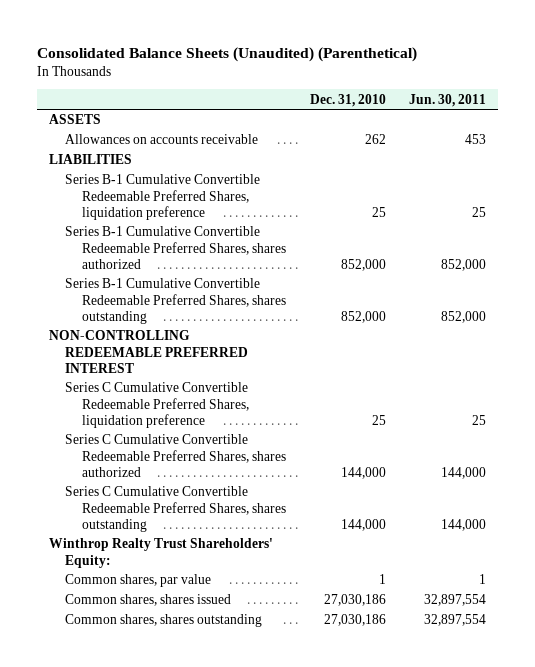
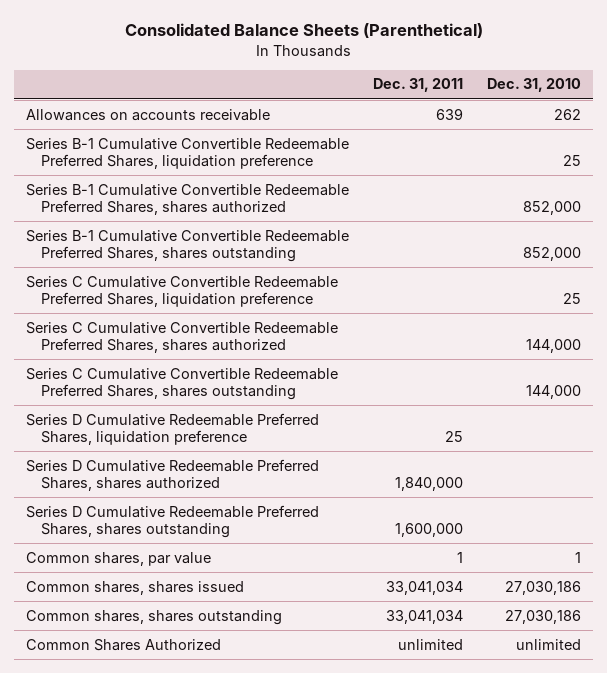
- Consolidated Balance Sheets (Unaudited) (Parenthetical)
+ Consolidated Balance Sheets (Parenthetical)
- | Dec. 31, 2010 | Jun. 30, 2011
+ | Dec. 31, 2011 | Dec. 31, 2010
- ASSETS
- LIABILITIES
- NON-CONTROLLING REDEEMABLE PREFERRED INTEREST
- Winthrop Realty Trust Shareholders' Equity:
+ Series D Cumulative Redeemable Preferred Shares, liquidation preference | 25 |
+ Series D Cumulative Redeemable Preferred Shares, shares authorized | 1,840,000 |
+ Series D Cumulative Redeemable Preferred Shares, shares outstanding | 1,600,000 |
+ Common Shares Authorized | unlimited | unlimited

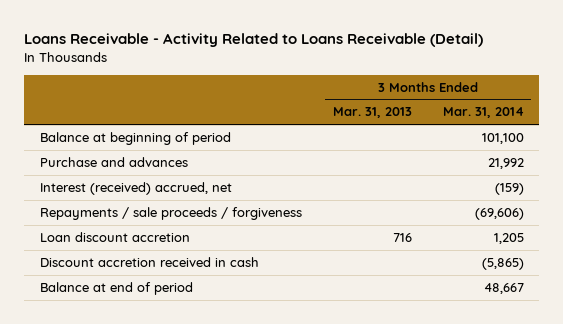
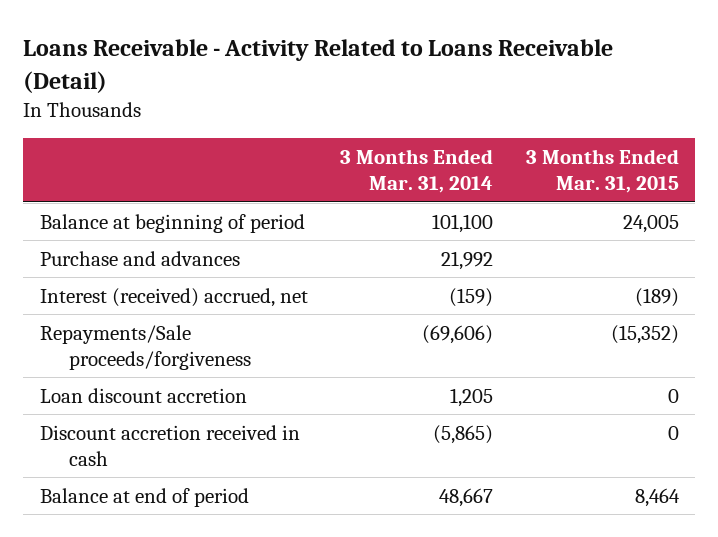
- | 3 Months Ended Mar. 31, 2013 | 3 Months Ended Mar. 31, 2014
+ | 3 Months Ended Mar. 31, 2014 | 3 Months Ended Mar. 31, 2015
- Repayments / sale proceeds / forgiveness | | (69,606)
+ Repayments/Sale proceeds/forgiveness | (69,606) | (15,352)

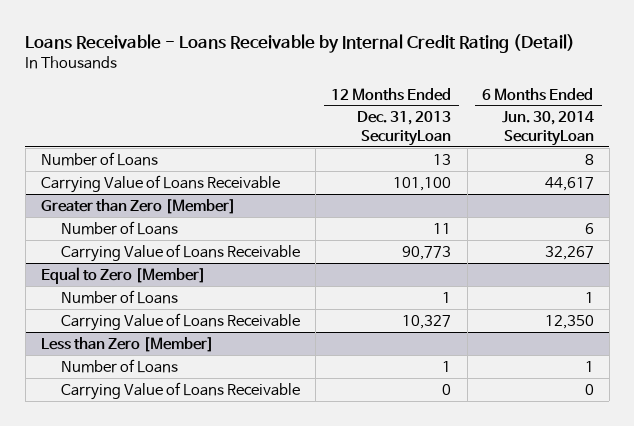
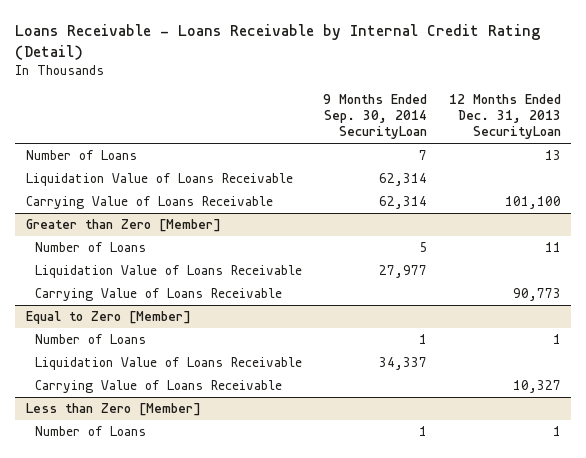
- | 12 Months Ended Dec. 31, 2013 SecurityLoan | 6 Months Ended Jun. 30, 2014 SecurityLoan
+ | 9 Months Ended Sep. 30, 2014 SecurityLoan | 12 Months Ended Dec. 31, 2013 SecurityLoan
+ Liquidation Value of Loans Receivable | 62,314 |
@ Greater than Zero [Member]
+ Liquidation Value of Loans Receivable | 27,977 |
@ Equal to Zero [Member]
+ Liquidation Value of Loans Receivable | 34,337 |
@ Less than Zero [Member]
- Carrying Value of Loans Receivable | 0 | 0

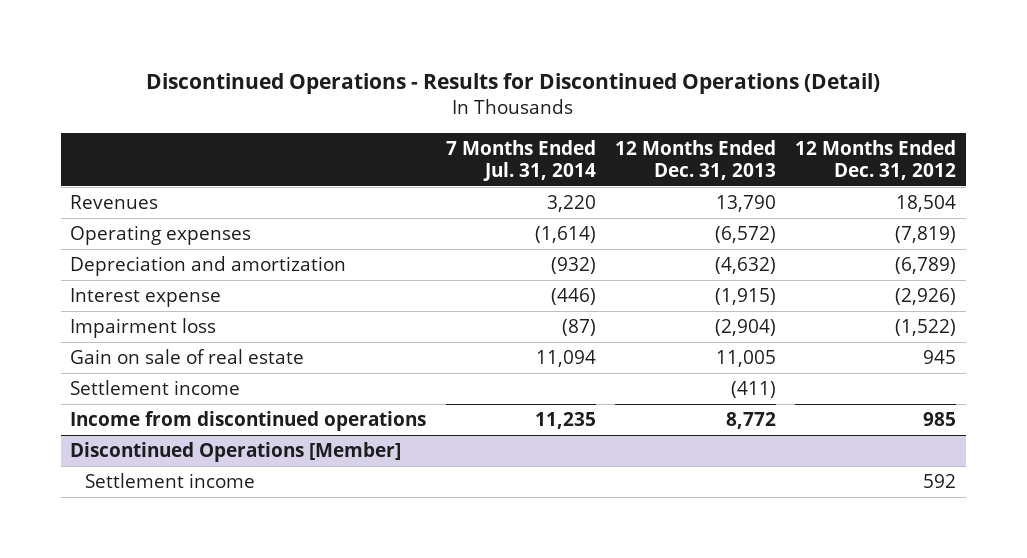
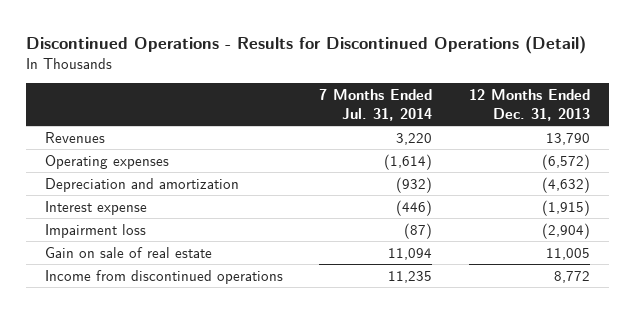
- | 7 Months Ended Jul. 31, 2014 | 12 Months Ended Dec. 31, 2013 | 12 Months Ended Dec. 31, 2012
+ | 7 Months Ended Jul. 31, 2014 | 12 Months Ended Dec. 31, 2013
- Settlement income | | (411) |
- Discontinued Operations [Member]
- Settlement income | | | 592

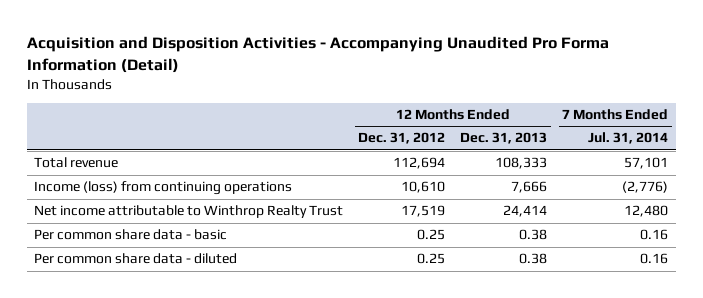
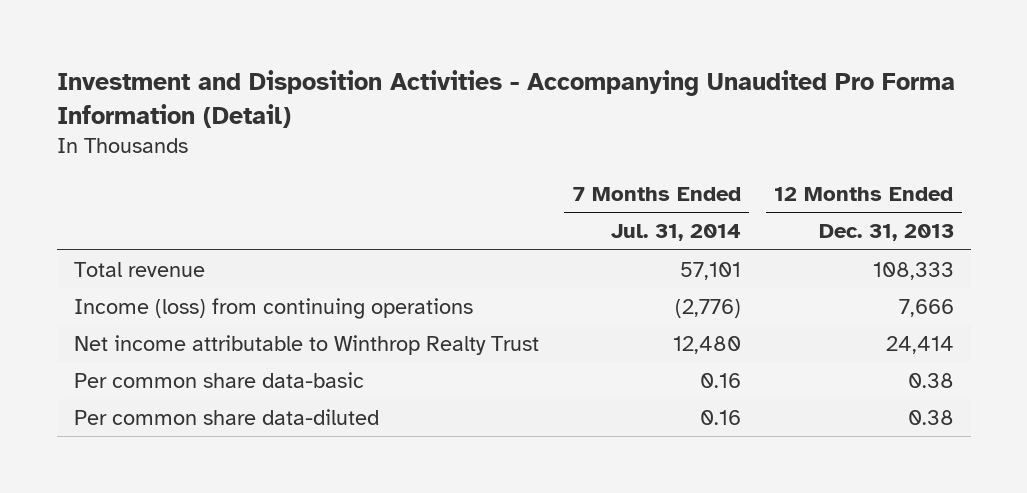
- Acquisition and Disposition Activities - Accompanying Unaudited Pro Forma Information (Detail)
+ Investment and Disposition Activities - Accompanying Unaudited Pro Forma Information (Detail)
- | 12 Months Ended Dec. 31, 2012 | 12 Months Ended Dec. 31, 2013 | 7 Months Ended Jul. 31, 2014
+ | 7 Months Ended Jul. 31, 2014 | 12 Months Ended Dec. 31, 2013
- Per common share data - basic | 0.25 | 0.38 | 0.16
- Per common share data - diluted | 0.25 | 0.38 | 0.16
+ Per common share data-basic | 0.16 | 0.38
+ Per common share data-diluted | 0.16 | 0.38

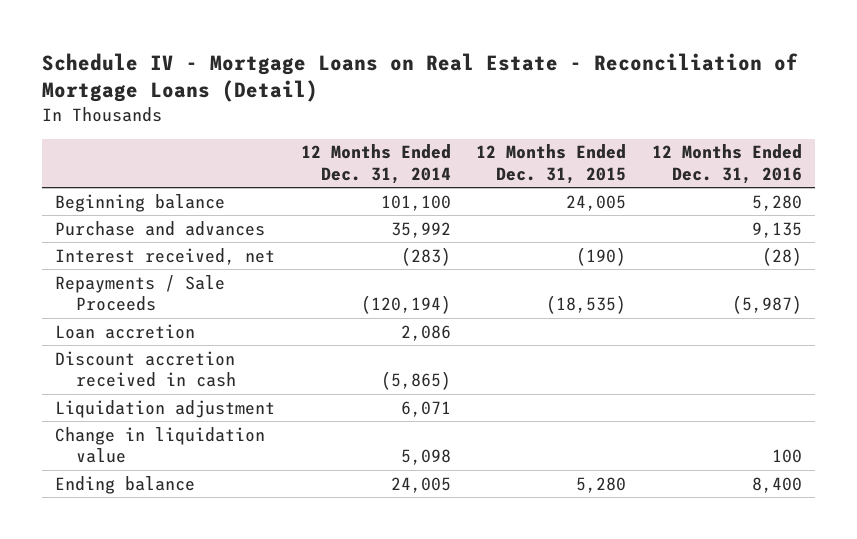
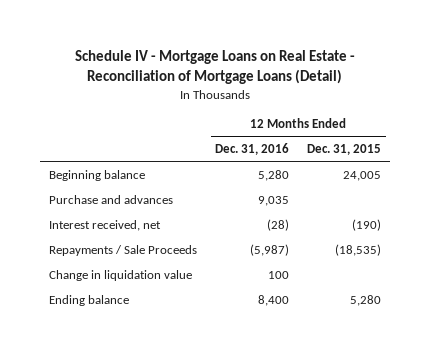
- | 12 Months Ended Dec. 31, 2014 | 12 Months Ended Dec. 31, 2015 | 12 Months Ended Dec. 31, 2016
+ | 12 Months Ended Dec. 31, 2016 | 12 Months Ended Dec. 31, 2015
- Purchase and advances | 35,992 | | 9,135
+ Purchase and advances | 9,035 |
- Loan accretion | 2,086 | |
- Discount accretion received in cash | (5,865) | |
- Liquidation adjustment | 6,071 | |

